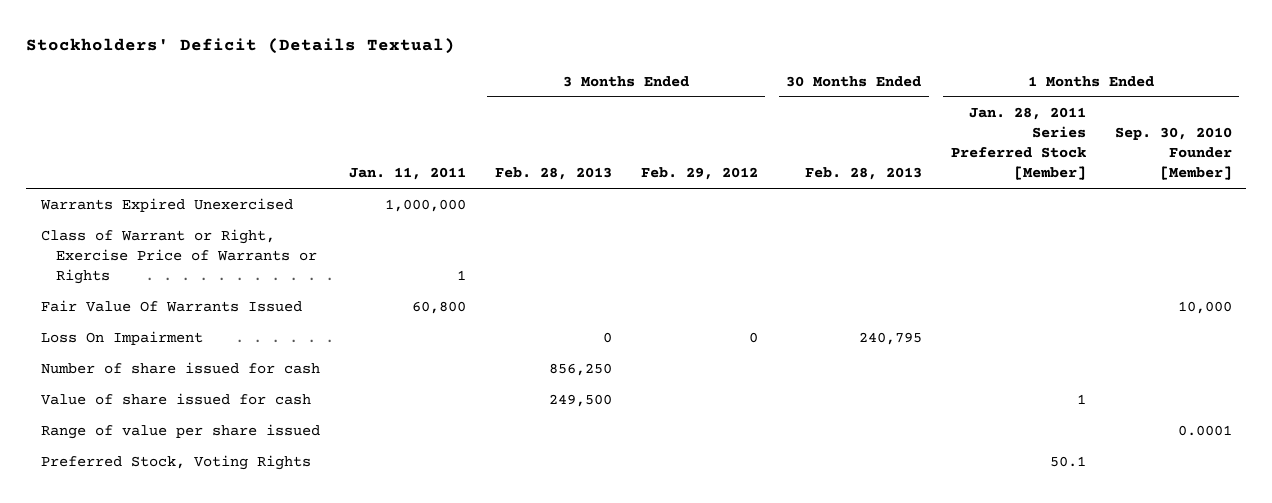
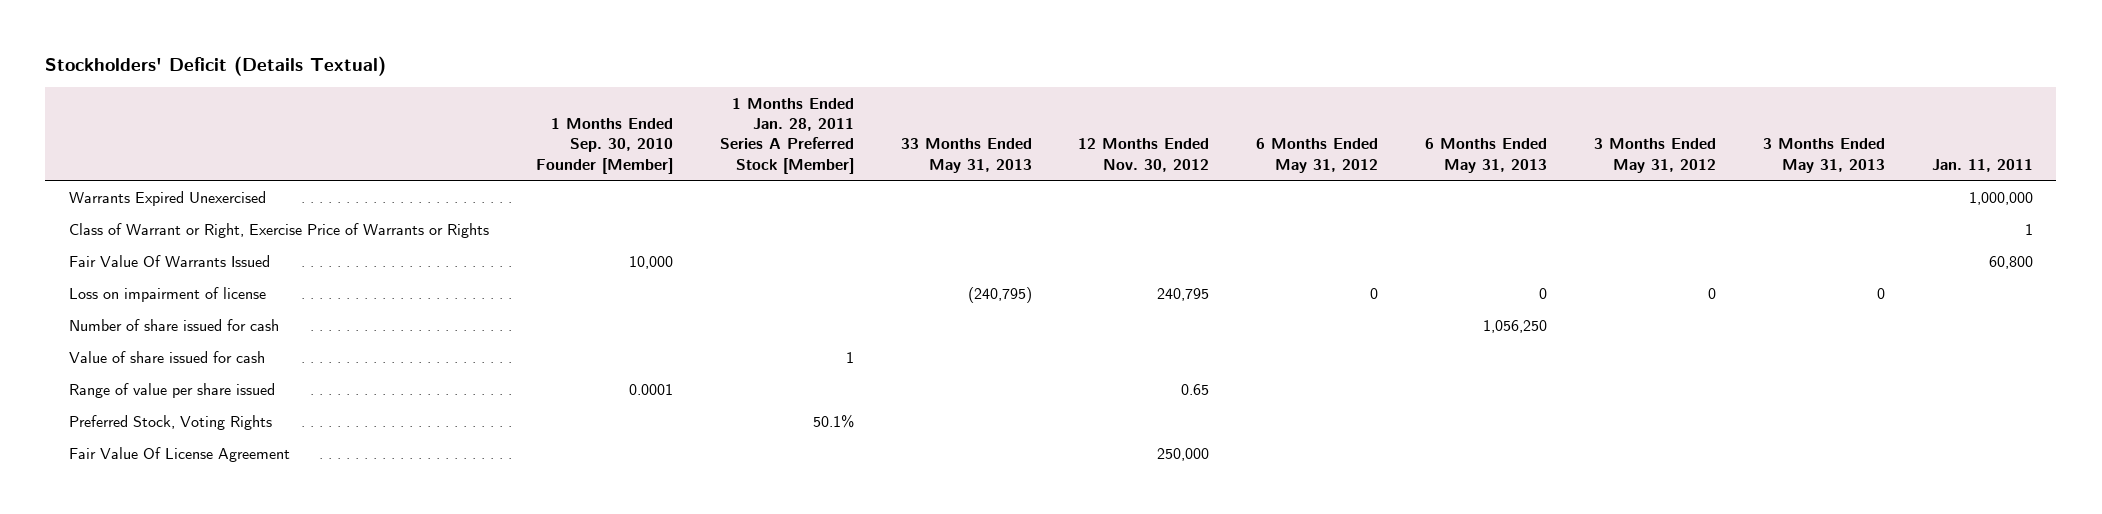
- | Jan. 11, 2011 | 3 Months Ended Feb. 28, 2013 | 3 Months Ended Feb. 29, 2012 | 30 Months Ended Feb. 28, 2013 | 1 Months Ended Jan. 28, 2011 Series Preferred Stock [Member] | 1 Months Ended Sep. 30, 2010 Founder [Member]
+ | 1 Months Ended Sep. 30, 2010 Founder [Member] | 1 Months Ended Jan. 28, 2011 Series A Preferred Stock [Member] | 33 Months Ended May 31, 2013 | 12 Months Ended Nov. 30, 2012 | 6 Months Ended May 31, 2012 | 6 Months Ended May 31, 2013 | 3 Months Ended May 31, 2012 | 3 Months Ended May 31, 2013 | Jan. 11, 2011
- Loss On Impairment | | 0 | 0 | 240,795 | |
+ Loss on impairment of license | | | (240,795) | 240,795 | 0 | 0 | 0 | 0 |
+ Fair Value Of License Agreement | | | | 250,000 | | | | |

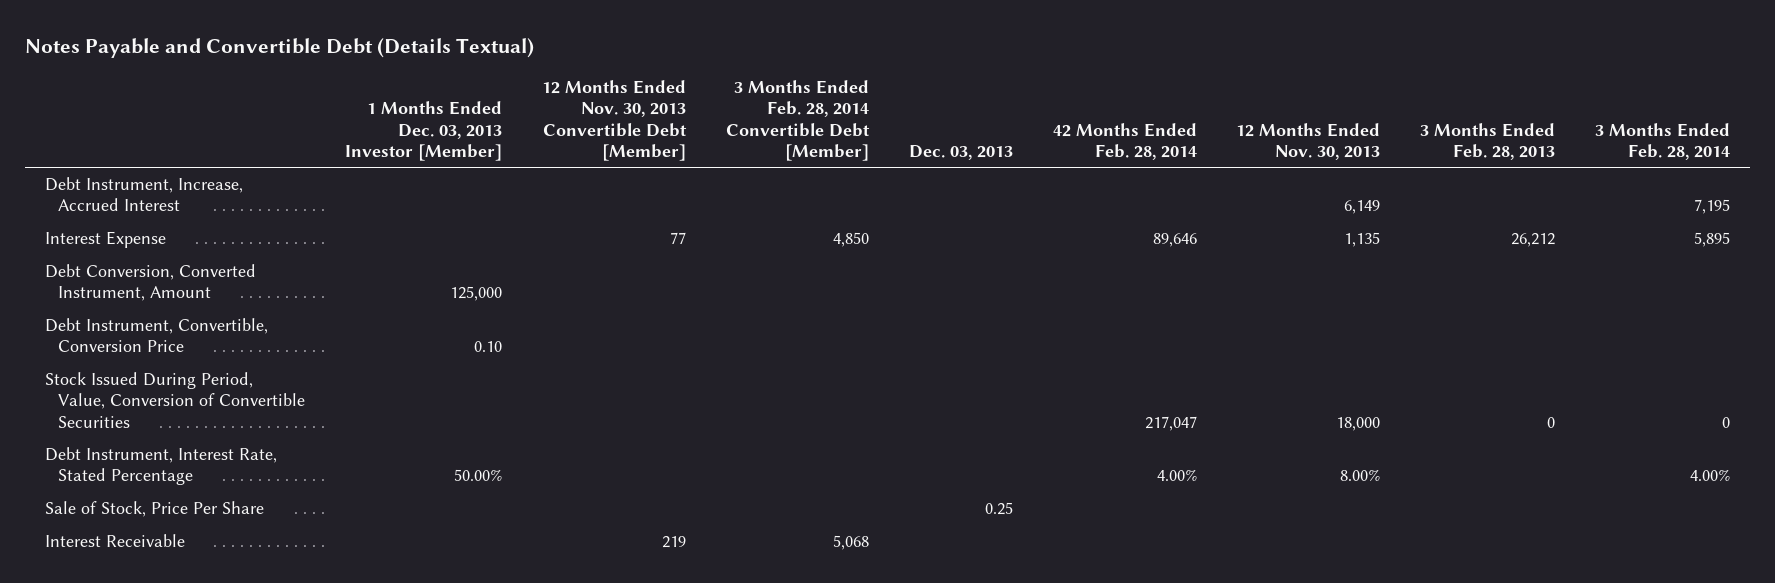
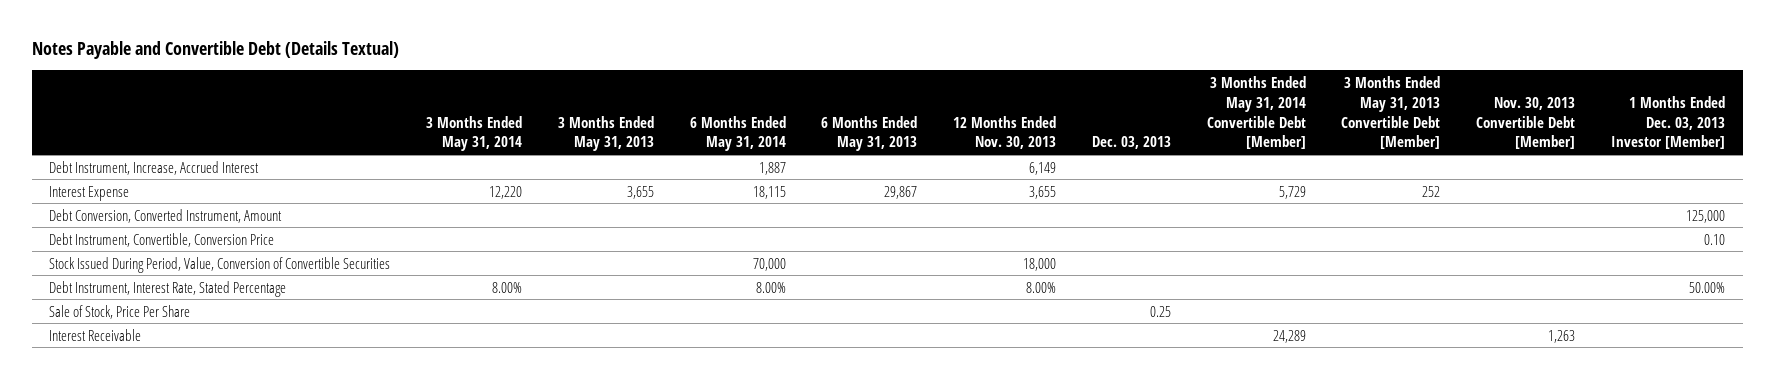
- | 1 Months Ended Dec. 03, 2013 Investor [Member] | 12 Months Ended Nov. 30, 2013 Convertible Debt [Member] | 3 Months Ended Feb. 28, 2014 Convertible Debt [Member] | Dec. 03, 2013 | 42 Months Ended Feb. 28, 2014 | 12 Months Ended Nov. 30, 2013 | 3 Months Ended Feb. 28, 2013 | 3 Months Ended Feb. 28, 2014
+ | 3 Months Ended May 31, 2014 | 3 Months Ended May 31, 2013 | 6 Months Ended May 31, 2014 | 6 Months Ended May 31, 2013 | 12 Months Ended Nov. 30, 2013 | Dec. 03, 2013 | 3 Months Ended May 31, 2014 Convertible Debt [Member] | 3 Months Ended May 31, 2013 Convertible Debt [Member] | Nov. 30, 2013 Convertible Debt [Member] | 1 Months Ended Dec. 03, 2013 Investor [Member]
- Interest Expense | | 77 | 4,850 | | 89,646 | 1,135 | 26,212 | 5,895
+ Interest Expense | 12,220 | 3,655 | 18,115 | 29,867 | 3,655 | | 5,729 | 252 | |

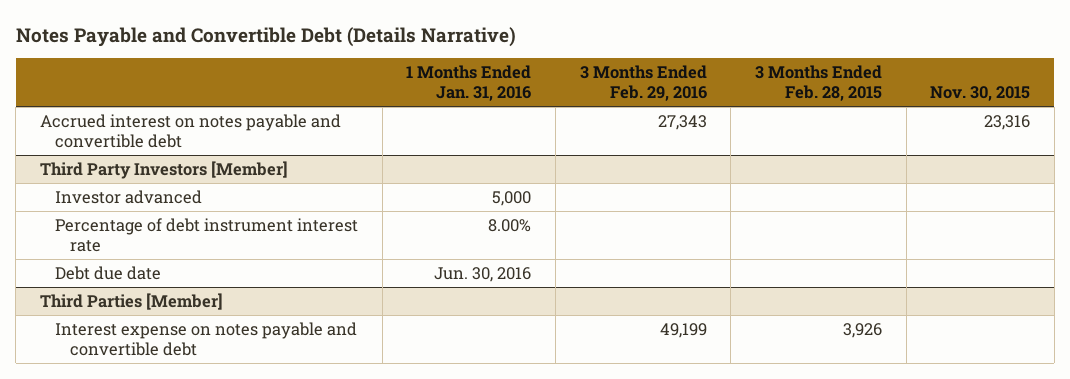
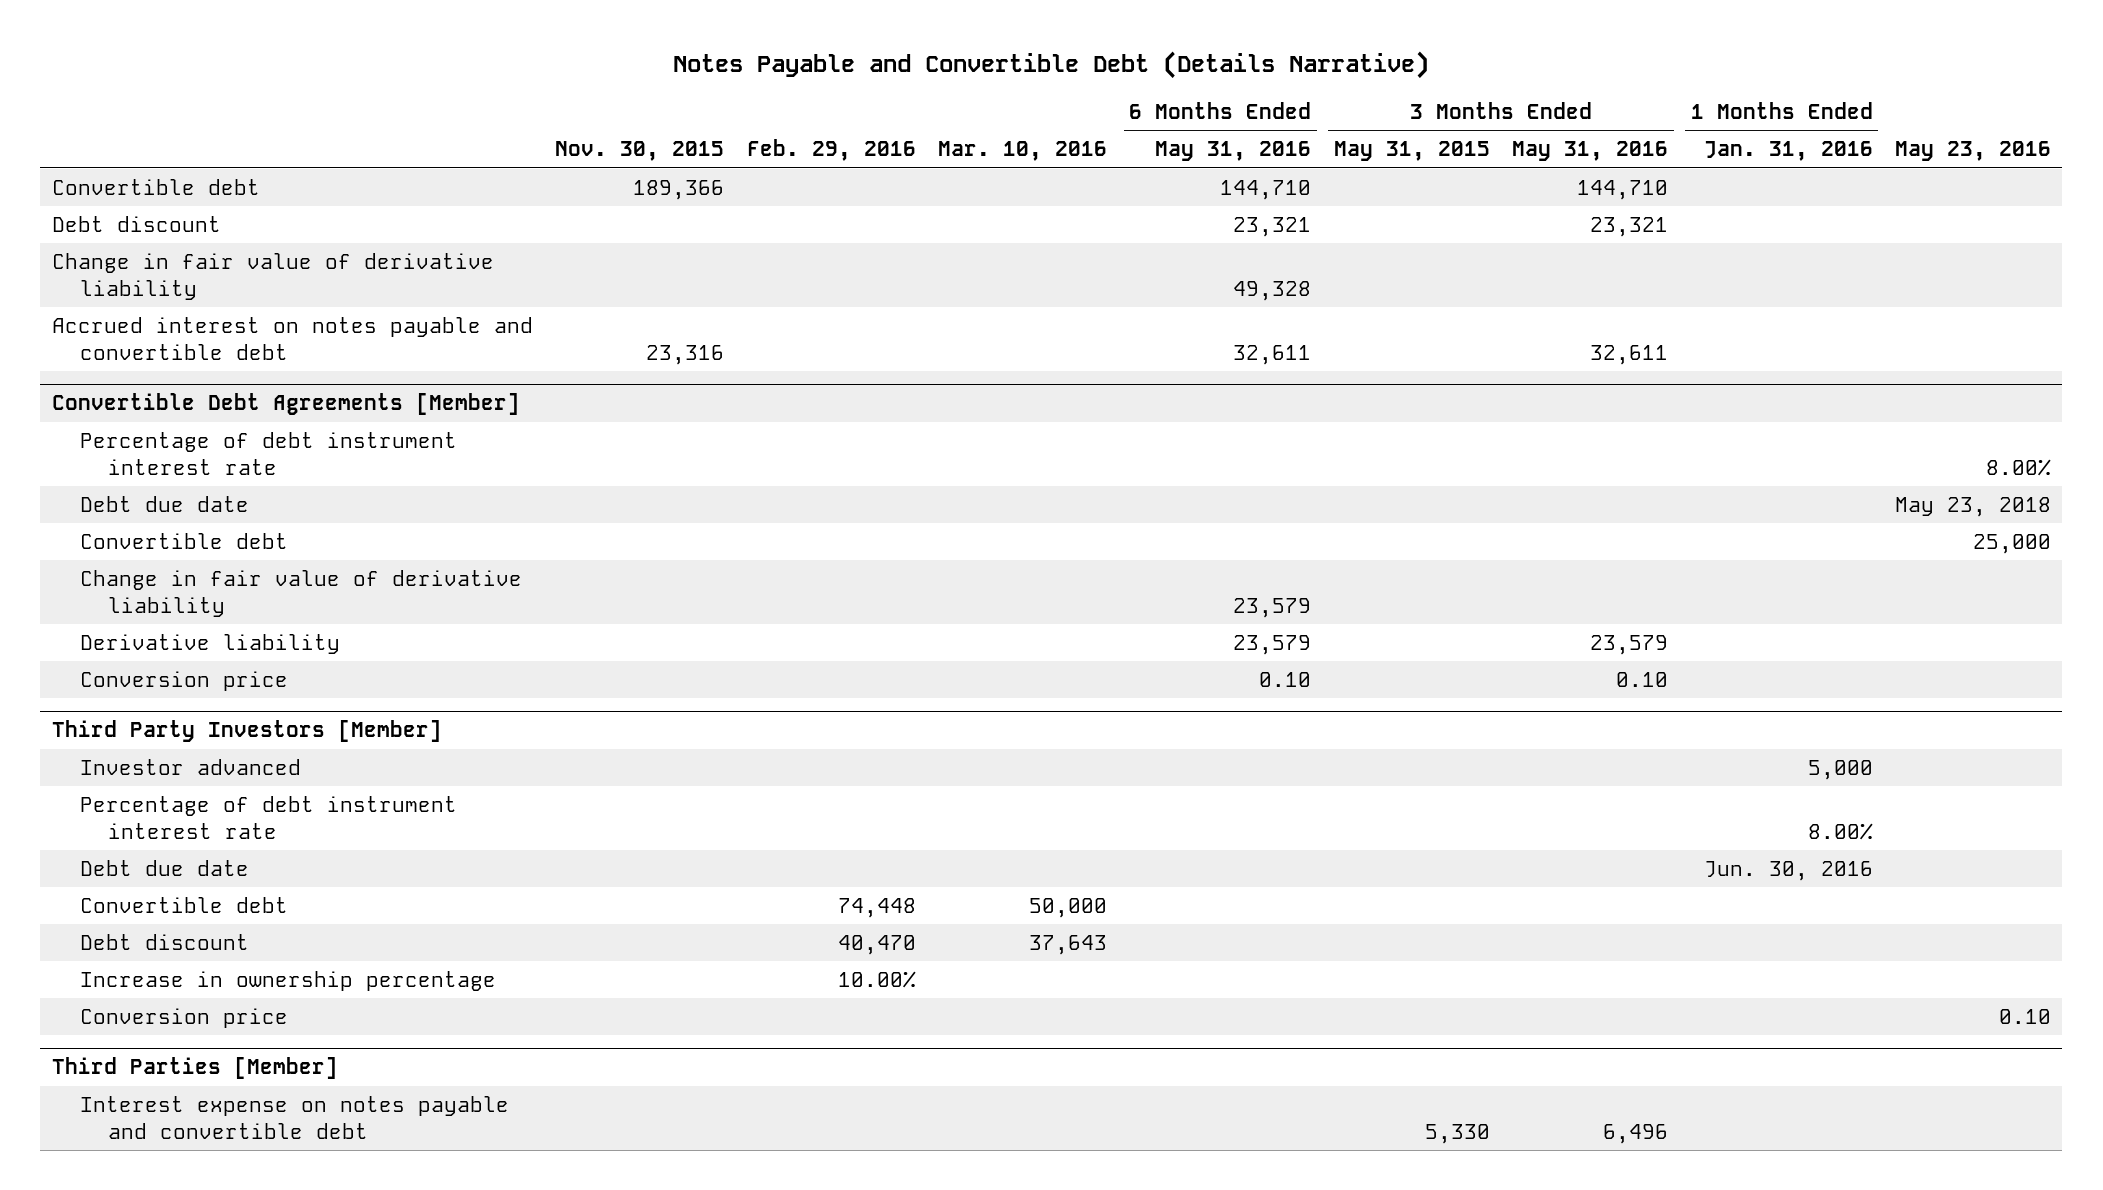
- | 1 Months Ended Jan. 31, 2016 | 3 Months Ended Feb. 29, 2016 | 3 Months Ended Feb. 28, 2015 | Nov. 30, 2015
+ | Nov. 30, 2015 | Feb. 29, 2016 | Mar. 10, 2016 | 6 Months Ended May 31, 2016 | 3 Months Ended May 31, 2015 | 3 Months Ended May 31, 2016 | 1 Months Ended Jan. 31, 2016 | May 23, 2016
+ Convertible debt | 189,366 | | | 144,710 | | 144,710 | |
+ Debt discount | | | | 23,321 | | 23,321 | |
+ Change in fair value of derivative liability | | | | 49,328 | | | |
+ Convertible Debt Agreements [Member]
+ Percentage of debt instrument interest rate | | | | | | | | 8.00%
+ Debt due date | | | | | | | | May 23, 2018
+ Convertible debt | | | | | | | | 25,000
+ Change in fair value of derivative liability | | | | 23,579 | | | |
+ Derivative liability | | | | 23,579 | | 23,579 | |
+ Conversion price | | | | 0.10 | | 0.10 | |
@ Third Party Investors [Member]
+ Convertible debt | | 74,448 | 50,000 | | | | |
+ Debt discount | | 40,470 | 37,643 | | | | |
+ Increase in ownership percentage | | 10.00% | | | | | |
+ Conversion price | | | | | | | | 0.10

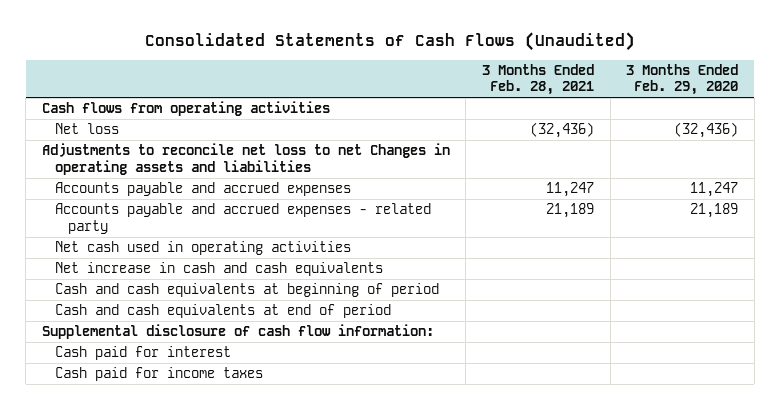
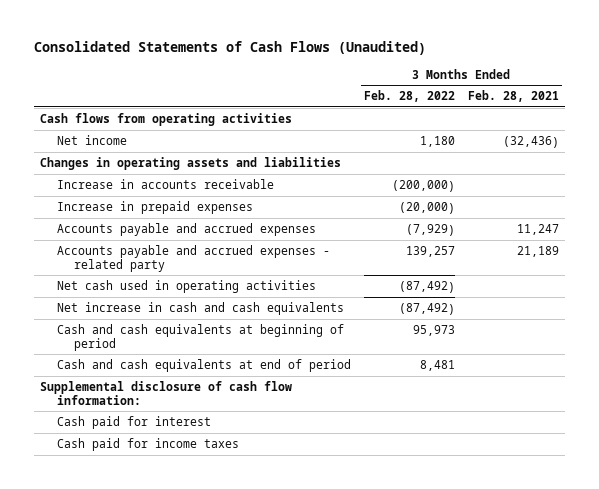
- | 3 Months Ended Feb. 28, 2021 | 3 Months Ended Feb. 29, 2020
+ | 3 Months Ended Feb. 28, 2022 | 3 Months Ended Feb. 28, 2021
- Net loss | (32,436) | (32,436)
- Adjustments to reconcile net loss to net Changes in operating assets and liabilities
+ Net income | 1,180 | (32,436)
+ Changes in operating assets and liabilities
+ Increase in accounts receivable | (200,000) |
+ Increase in prepaid expenses | (20,000) |

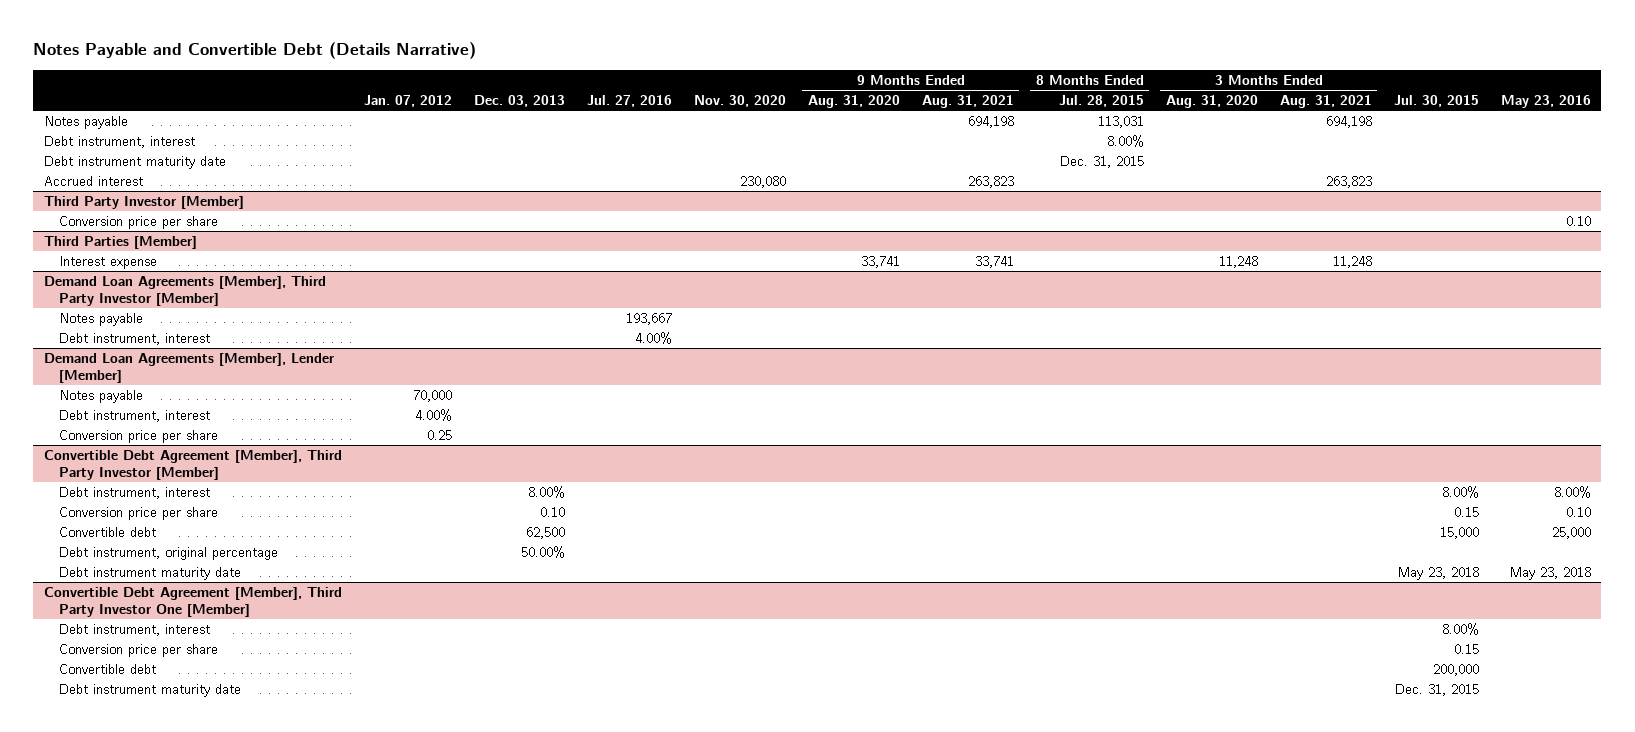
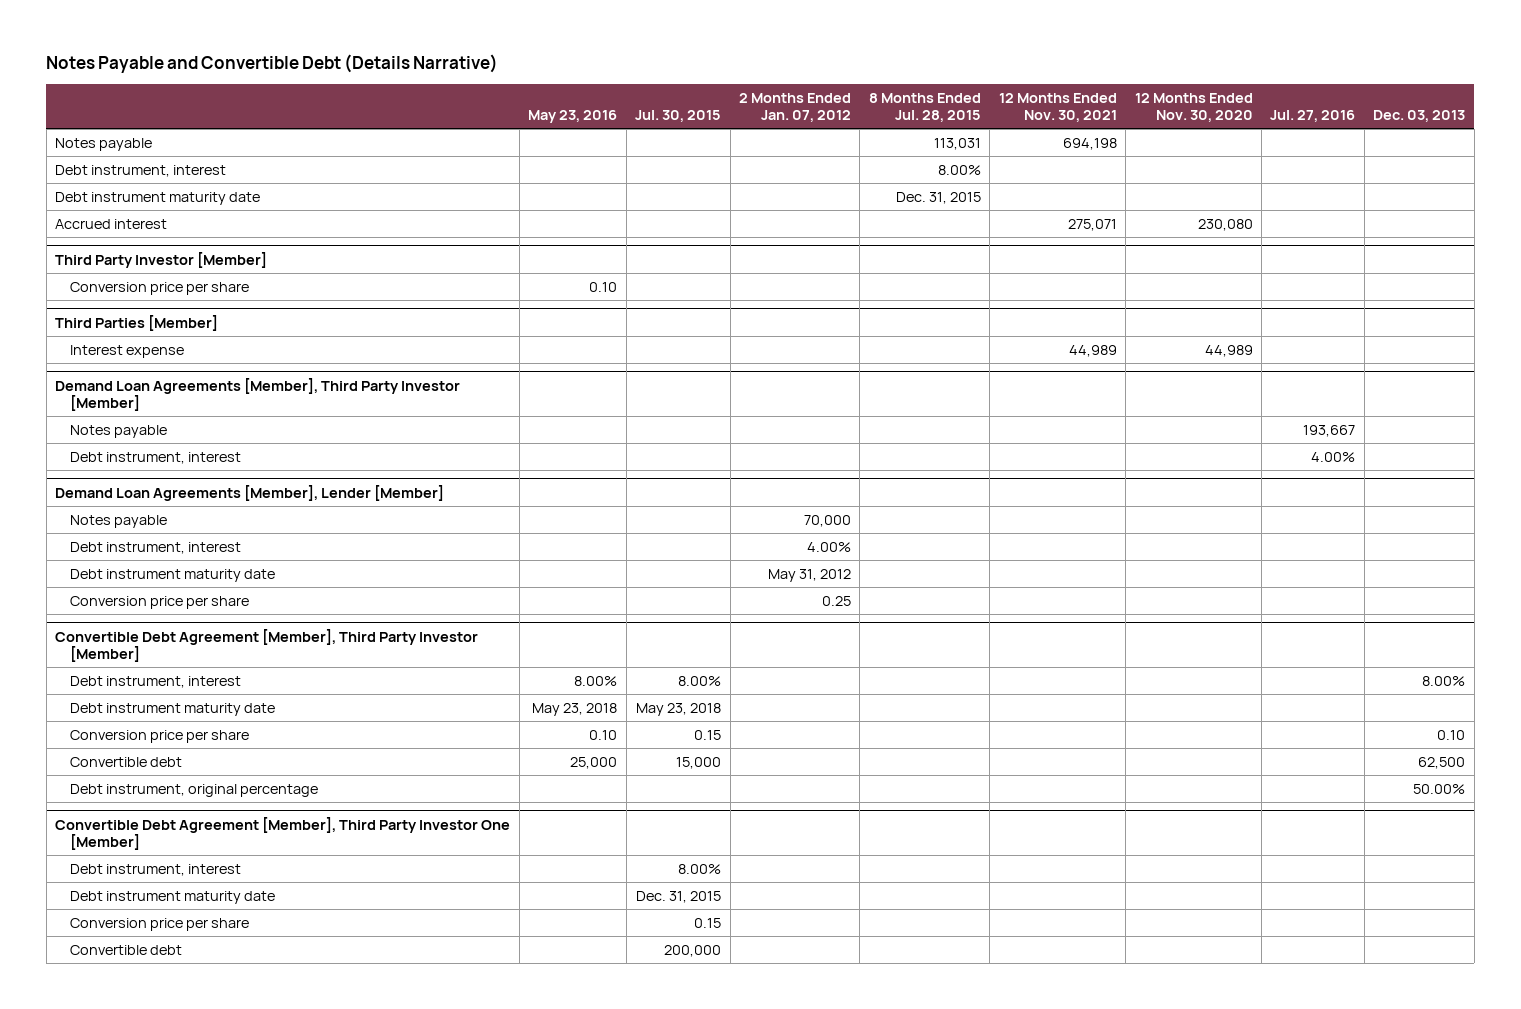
- | Jan. 07, 2012 | Dec. 03, 2013 | Jul. 27, 2016 | Nov. 30, 2020 | 9 Months Ended Aug. 31, 2020 | 9 Months Ended Aug. 31, 2021 | 8 Months Ended Jul. 28, 2015 | 3 Months Ended Aug. 31, 2020 | 3 Months Ended Aug. 31, 2021 | Jul. 30, 2015 | May 23, 2016
+ | May 23, 2016 | Jul. 30, 2015 | 2 Months Ended Jan. 07, 2012 | 8 Months Ended Jul. 28, 2015 | 12 Months Ended Nov. 30, 2021 | 12 Months Ended Nov. 30, 2020 | Jul. 27, 2016 | Dec. 03, 2013
@ Demand Loan Agreements [Member], Lender [Member]
+ Debt instrument maturity date | | | May 31, 2012 | | | | |
@ Convertible Debt Agreement [Member], Third Party Investor [Member]
moved up: Debt instrument maturity date | May 23, 2018 | May 23, 2018 | | | | | |
@ Convertible Debt Agreement [Member], Third Party Investor One [Member]
moved up: Debt instrument maturity date | | Dec. 31, 2015 | | | | | |

